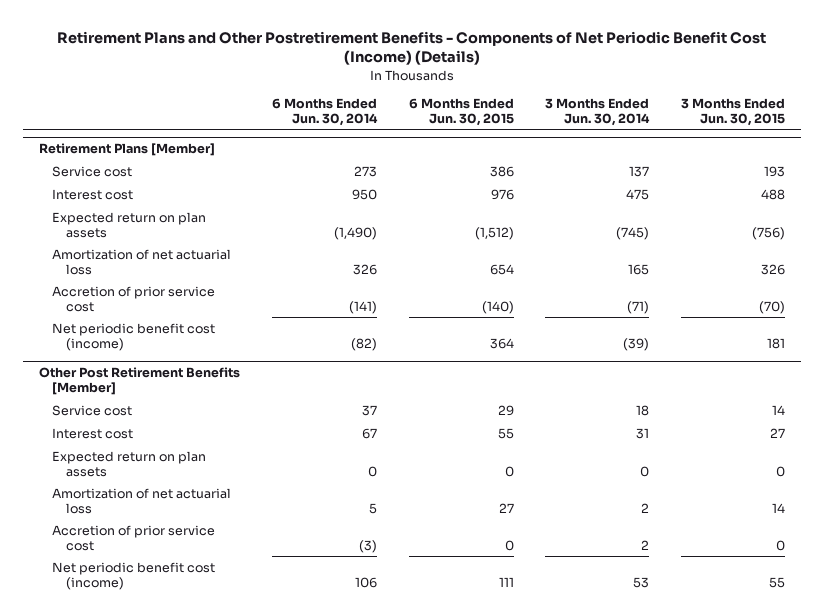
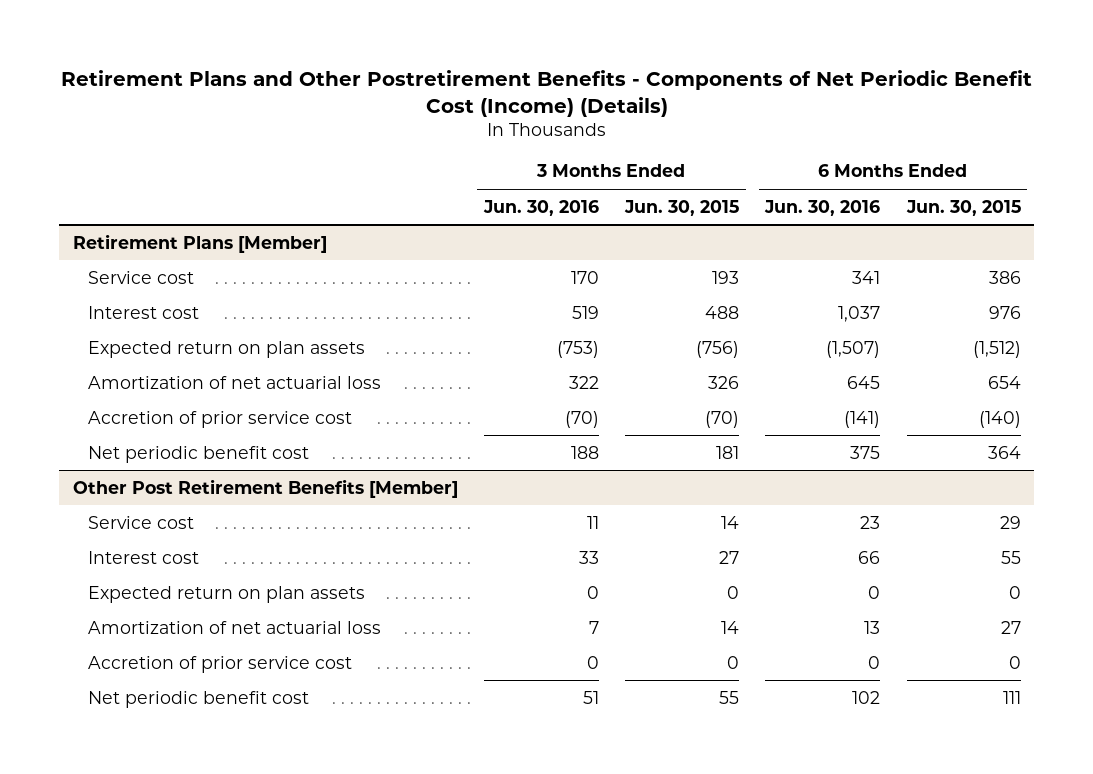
- | 6 Months Ended Jun. 30, 2014 | 6 Months Ended Jun. 30, 2015 | 3 Months Ended Jun. 30, 2014 | 3 Months Ended Jun. 30, 2015
+ | 3 Months Ended Jun. 30, 2016 | 3 Months Ended Jun. 30, 2015 | 6 Months Ended Jun. 30, 2016 | 6 Months Ended Jun. 30, 2015
@ Retirement Plans [Member]
- Net periodic benefit cost (income) | (82) | 364 | (39) | 181
+ Net periodic benefit cost | 188 | 181 | 375 | 364
@ Other Post Retirement Benefits [Member]
- Net periodic benefit cost (income) | 106 | 111 | 53 | 55
+ Net periodic benefit cost | 51 | 55 | 102 | 111

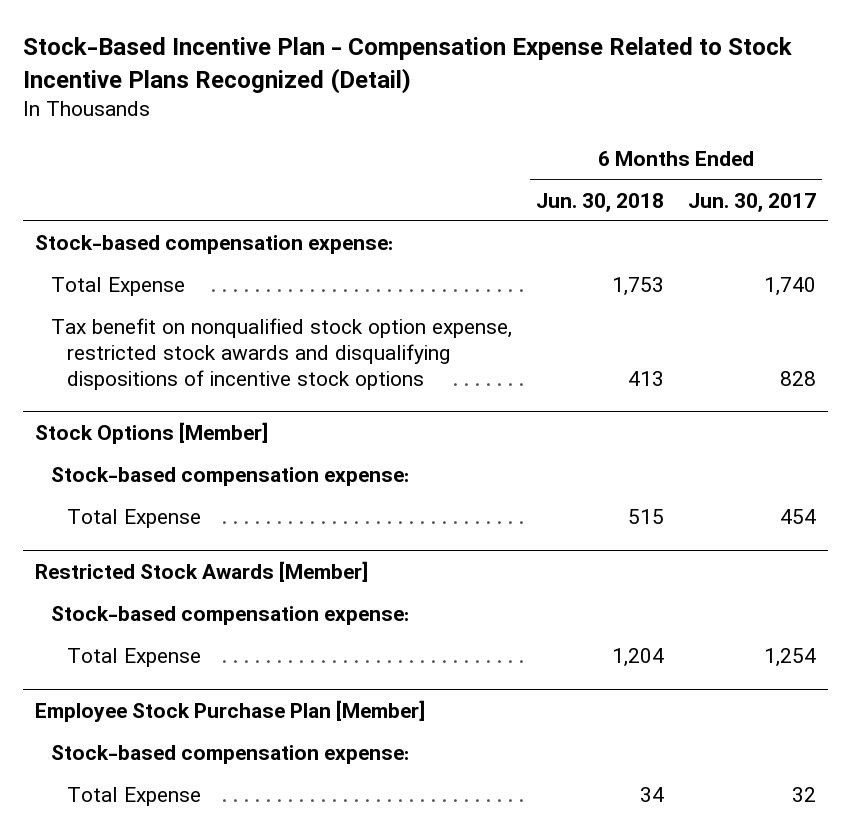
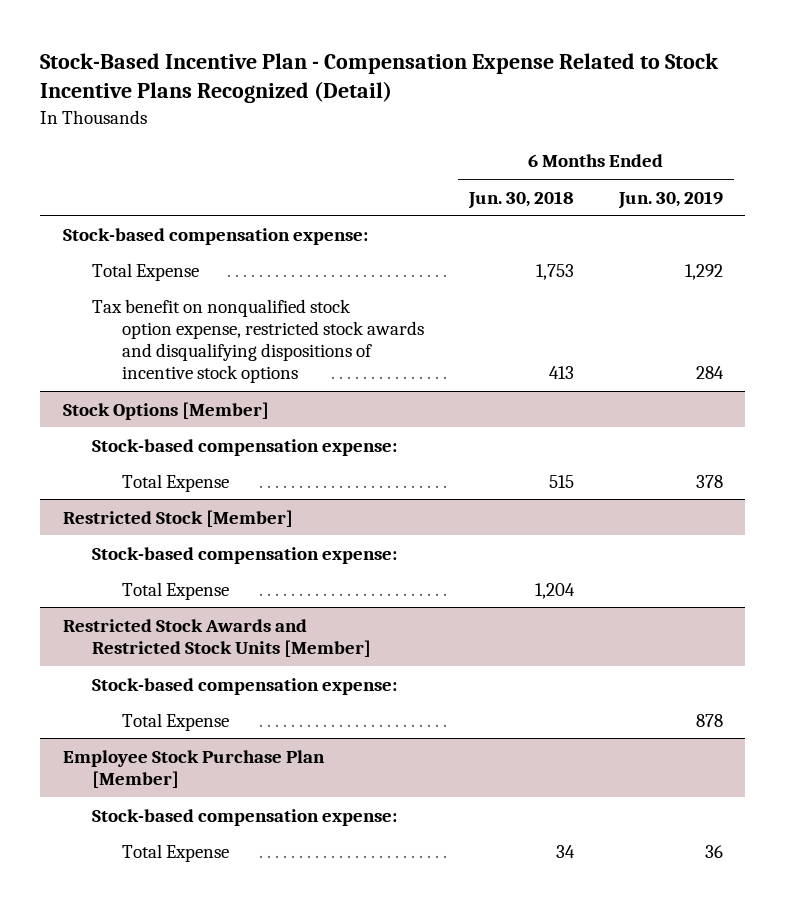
- | 6 Months Ended Jun. 30, 2018 | 6 Months Ended Jun. 30, 2017
+ | 6 Months Ended Jun. 30, 2018 | 6 Months Ended Jun. 30, 2019
- Restricted Stock Awards [Member]
+ Restricted Stock [Member]
+ Restricted Stock Awards and Restricted Stock Units [Member]
+ Stock-based compensation expense:
+ Total Expense | | 878

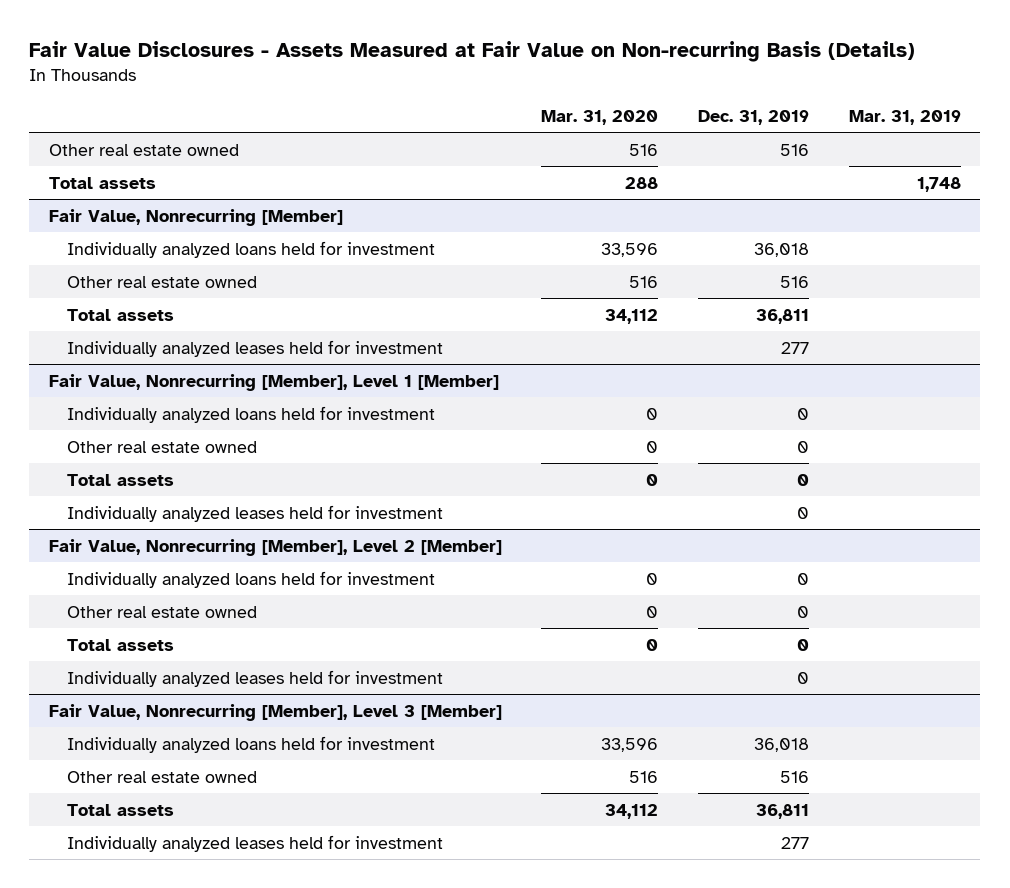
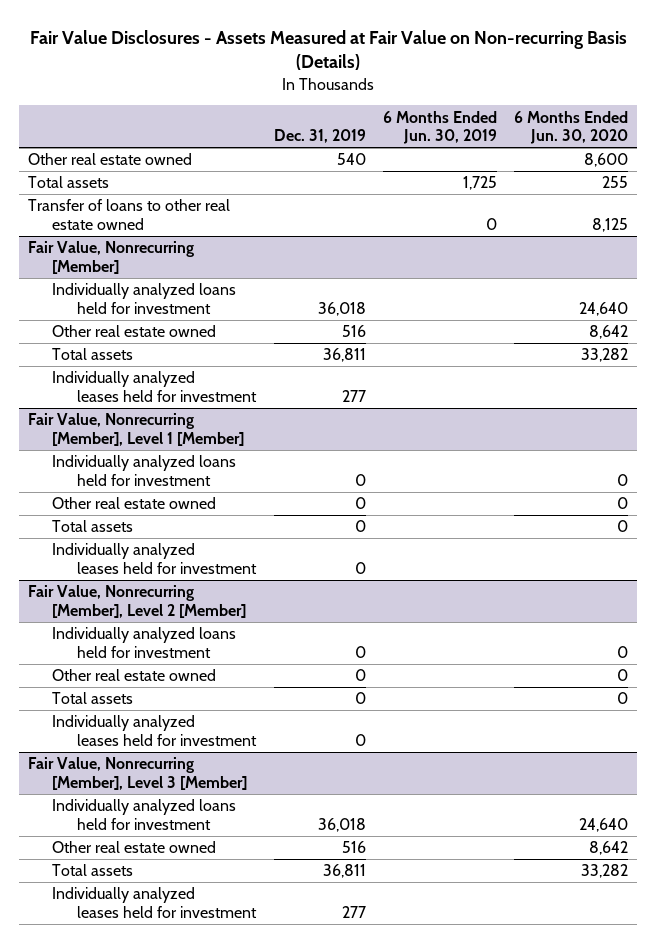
- | Mar. 31, 2020 | Dec. 31, 2019 | Mar. 31, 2019
+ | Dec. 31, 2019 | 6 Months Ended Jun. 30, 2019 | 6 Months Ended Jun. 30, 2020
- Other real estate owned | 516 | 516 |
+ Other real estate owned | 540 | | 8,600
+ Transfer of loans to other real estate owned | | 0 | 8,125

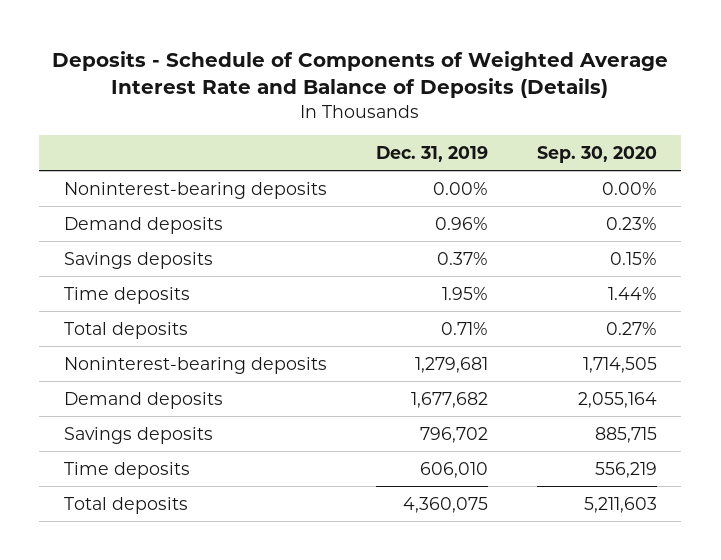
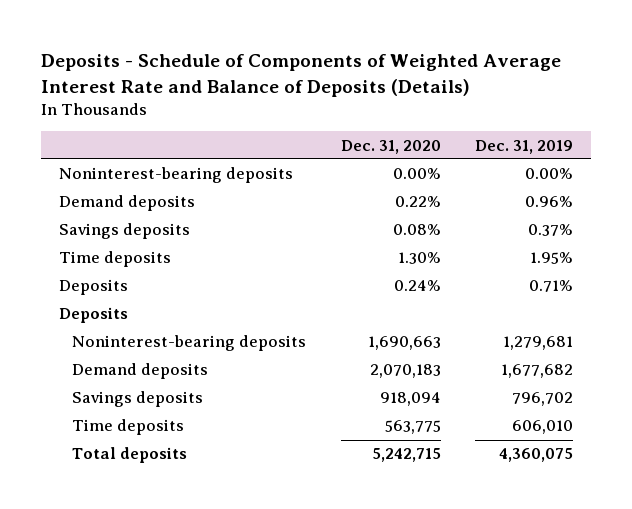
- | Dec. 31, 2019 | Sep. 30, 2020
+ | Dec. 31, 2020 | Dec. 31, 2019
- Total deposits | 0.71% | 0.27%
+ Deposits | 0.24% | 0.71%
+ Deposits

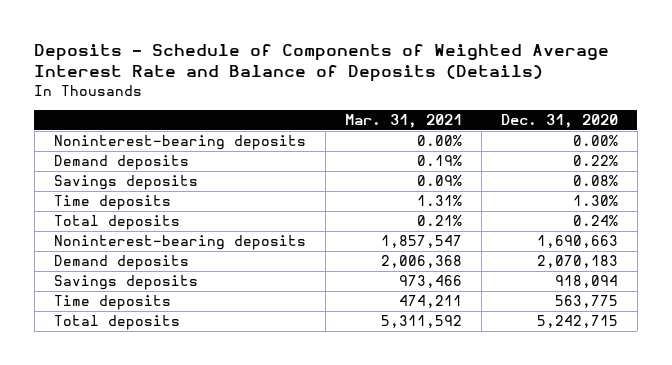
- | Dec. 31, 2020 | Dec. 31, 2019
+ | Mar. 31, 2021 | Dec. 31, 2020
- Deposits | 0.24% | 0.71%
- Deposits
+ Total deposits | 0.21% | 0.24%

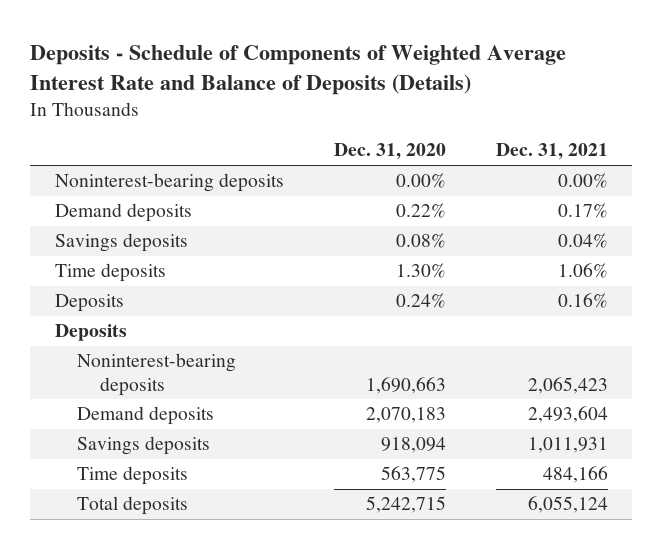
- | Mar. 31, 2021 | Dec. 31, 2020
+ | Dec. 31, 2020 | Dec. 31, 2021
- Total deposits | 0.21% | 0.24%
+ Deposits | 0.24% | 0.16%
+ Deposits

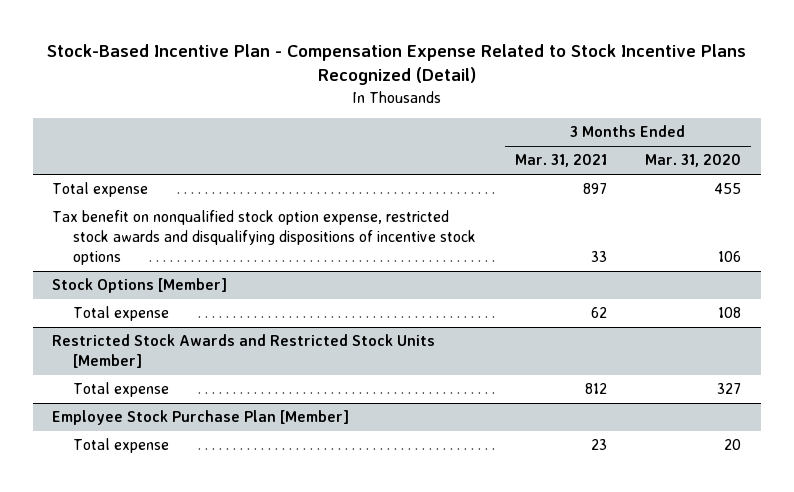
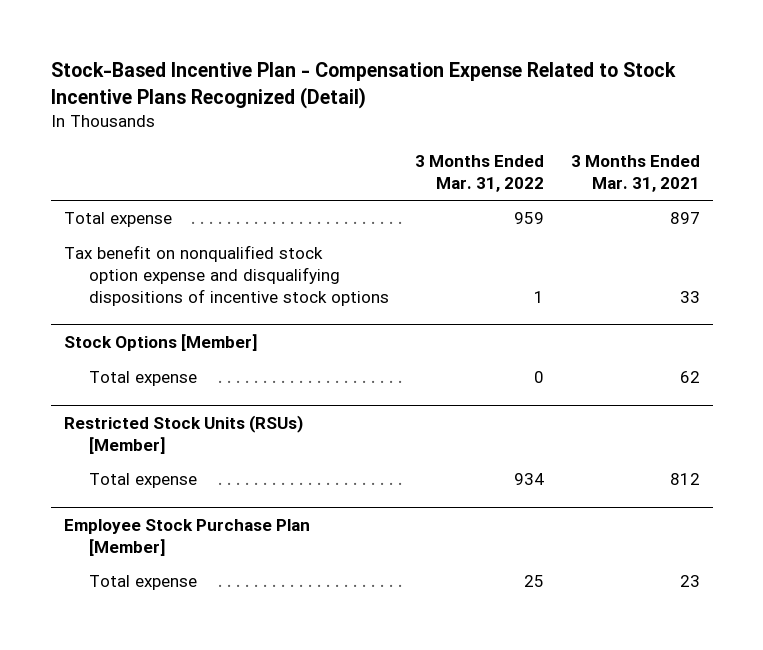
- | 3 Months Ended Mar. 31, 2021 | 3 Months Ended Mar. 31, 2020
+ | 3 Months Ended Mar. 31, 2022 | 3 Months Ended Mar. 31, 2021
- Tax benefit on nonqualified stock option expense, restricted stock awards and disqualifying dispositions of incentive stock options | 33 | 106
+ Tax benefit on nonqualified stock option expense and disqualifying dispositions of incentive stock options | 1 | 33
- Restricted Stock Awards and Restricted Stock Units [Member]
+ Restricted Stock Units (RSUs) [Member]

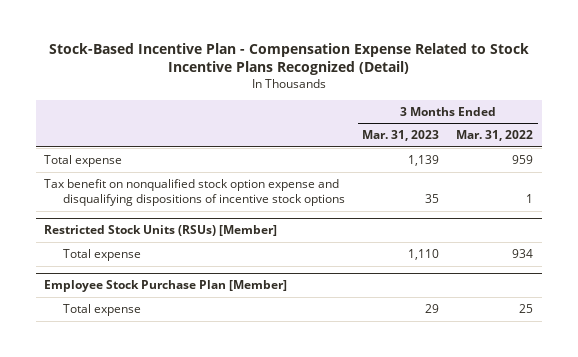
- | 3 Months Ended Mar. 31, 2022 | 3 Months Ended Mar. 31, 2021
+ | 3 Months Ended Mar. 31, 2023 | 3 Months Ended Mar. 31, 2022
- Stock Options [Member]
- Total expense | 0 | 62

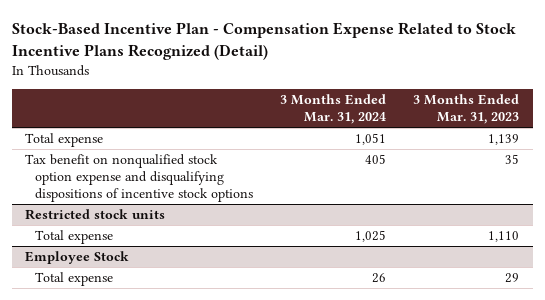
- | 3 Months Ended Mar. 31, 2023 | 3 Months Ended Mar. 31, 2022
+ | 3 Months Ended Mar. 31, 2024 | 3 Months Ended Mar. 31, 2023
- Restricted Stock Units (RSUs) [Member]
+ Restricted stock units
- Employee Stock Purchase Plan [Member]
+ Employee Stock

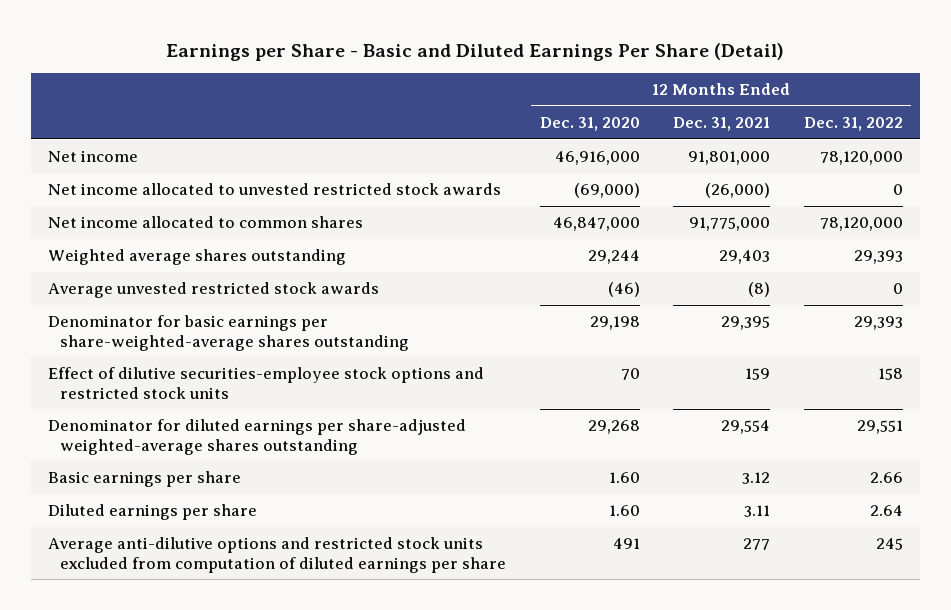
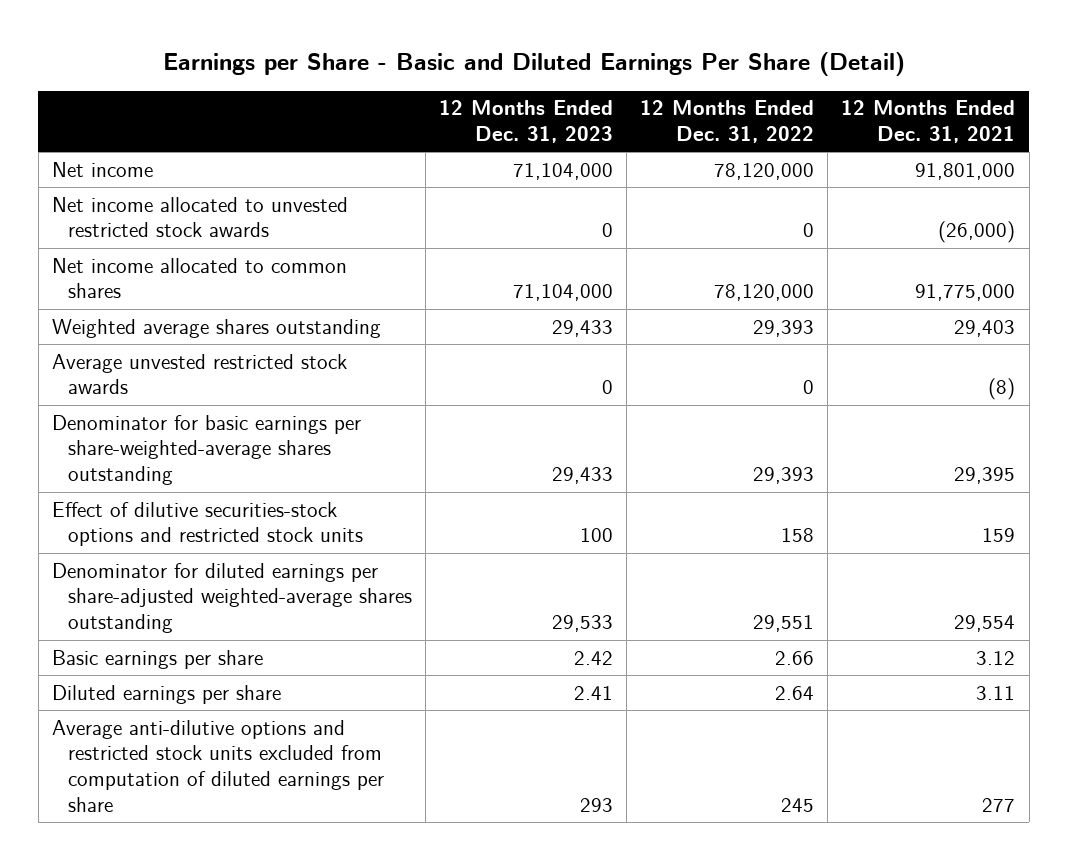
- | 12 Months Ended Dec. 31, 2020 | 12 Months Ended Dec. 31, 2021 | 12 Months Ended Dec. 31, 2022
+ | 12 Months Ended Dec. 31, 2023 | 12 Months Ended Dec. 31, 2022 | 12 Months Ended Dec. 31, 2021
- Effect of dilutive securities-employee stock options and restricted stock units | 70 | 159 | 158
+ Effect of dilutive securities-stock options and restricted stock units | 100 | 158 | 159

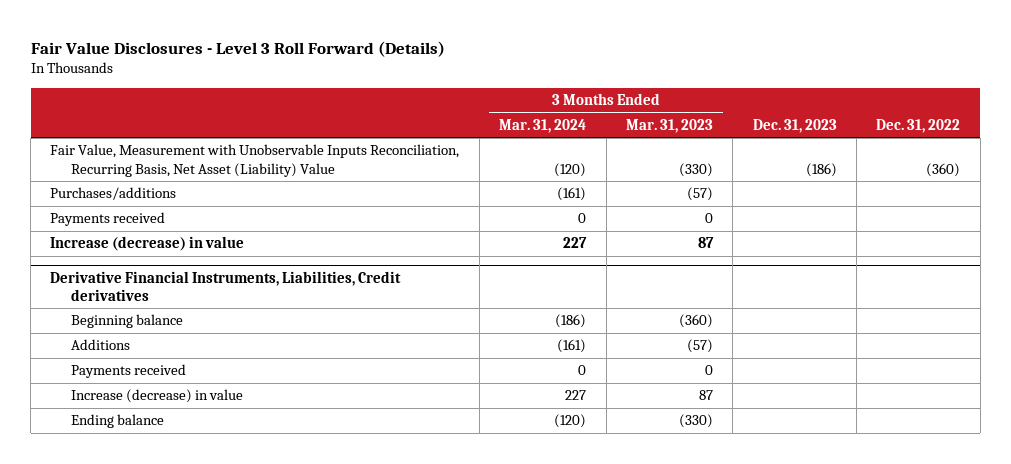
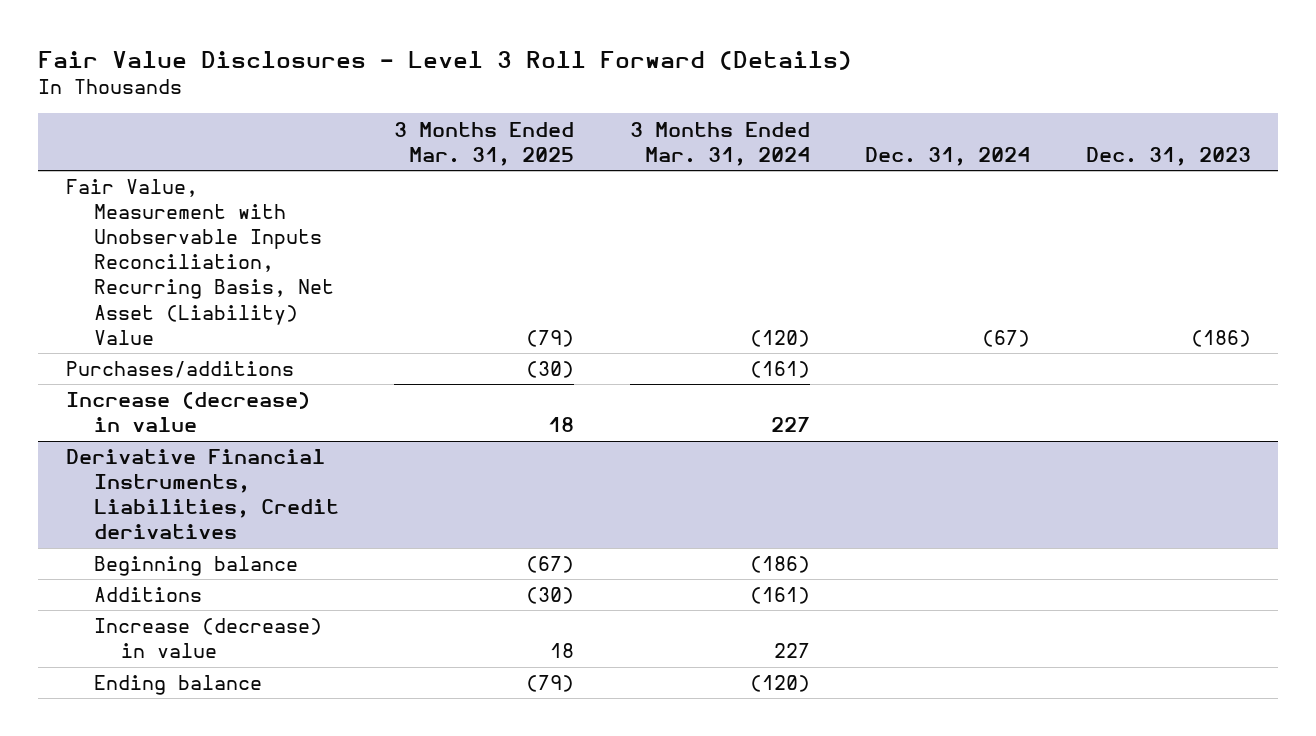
- | 3 Months Ended Mar. 31, 2024 | 3 Months Ended Mar. 31, 2023 | Dec. 31, 2023 | Dec. 31, 2022
+ | 3 Months Ended Mar. 31, 2025 | 3 Months Ended Mar. 31, 2024 | Dec. 31, 2024 | Dec. 31, 2023
- Payments received | 0 | 0 | |
@ Derivative Financial Instruments, Liabilities, Credit derivatives
- Payments received | 0 | 0 | |

